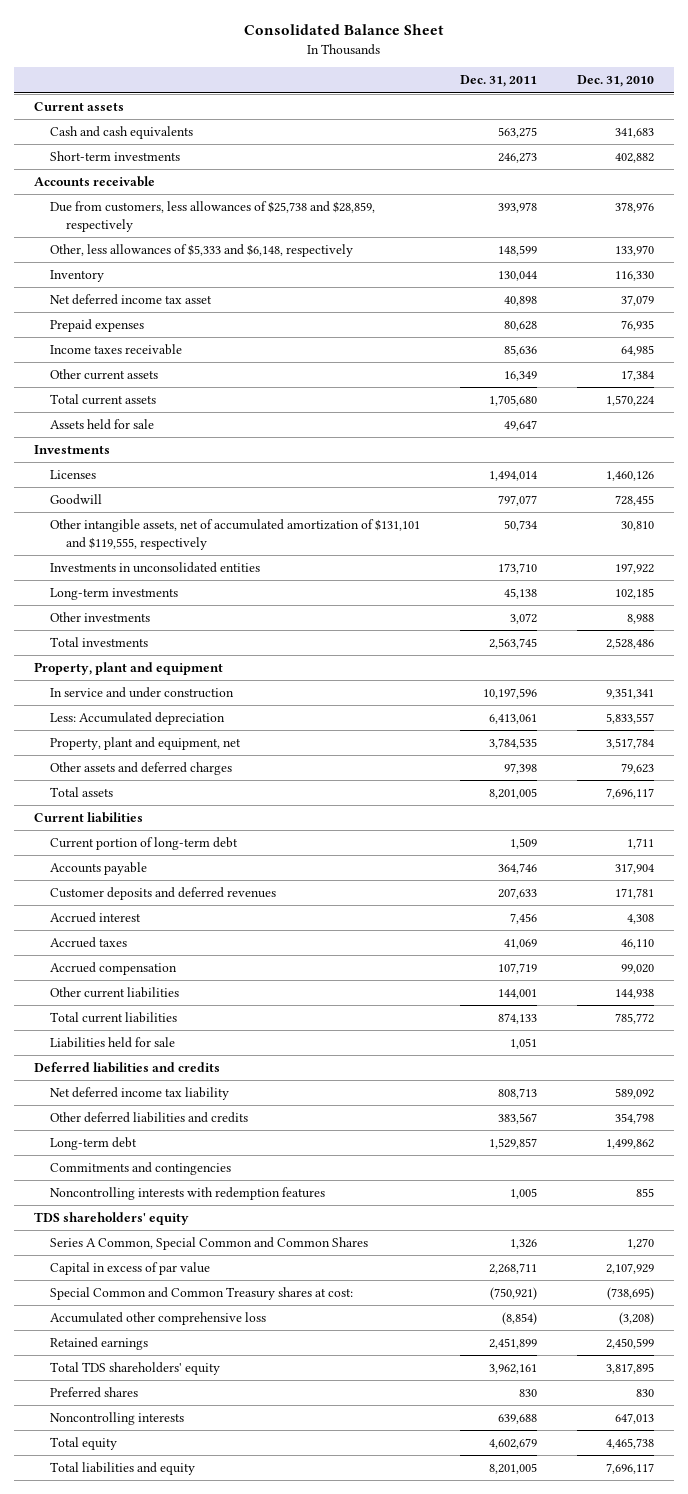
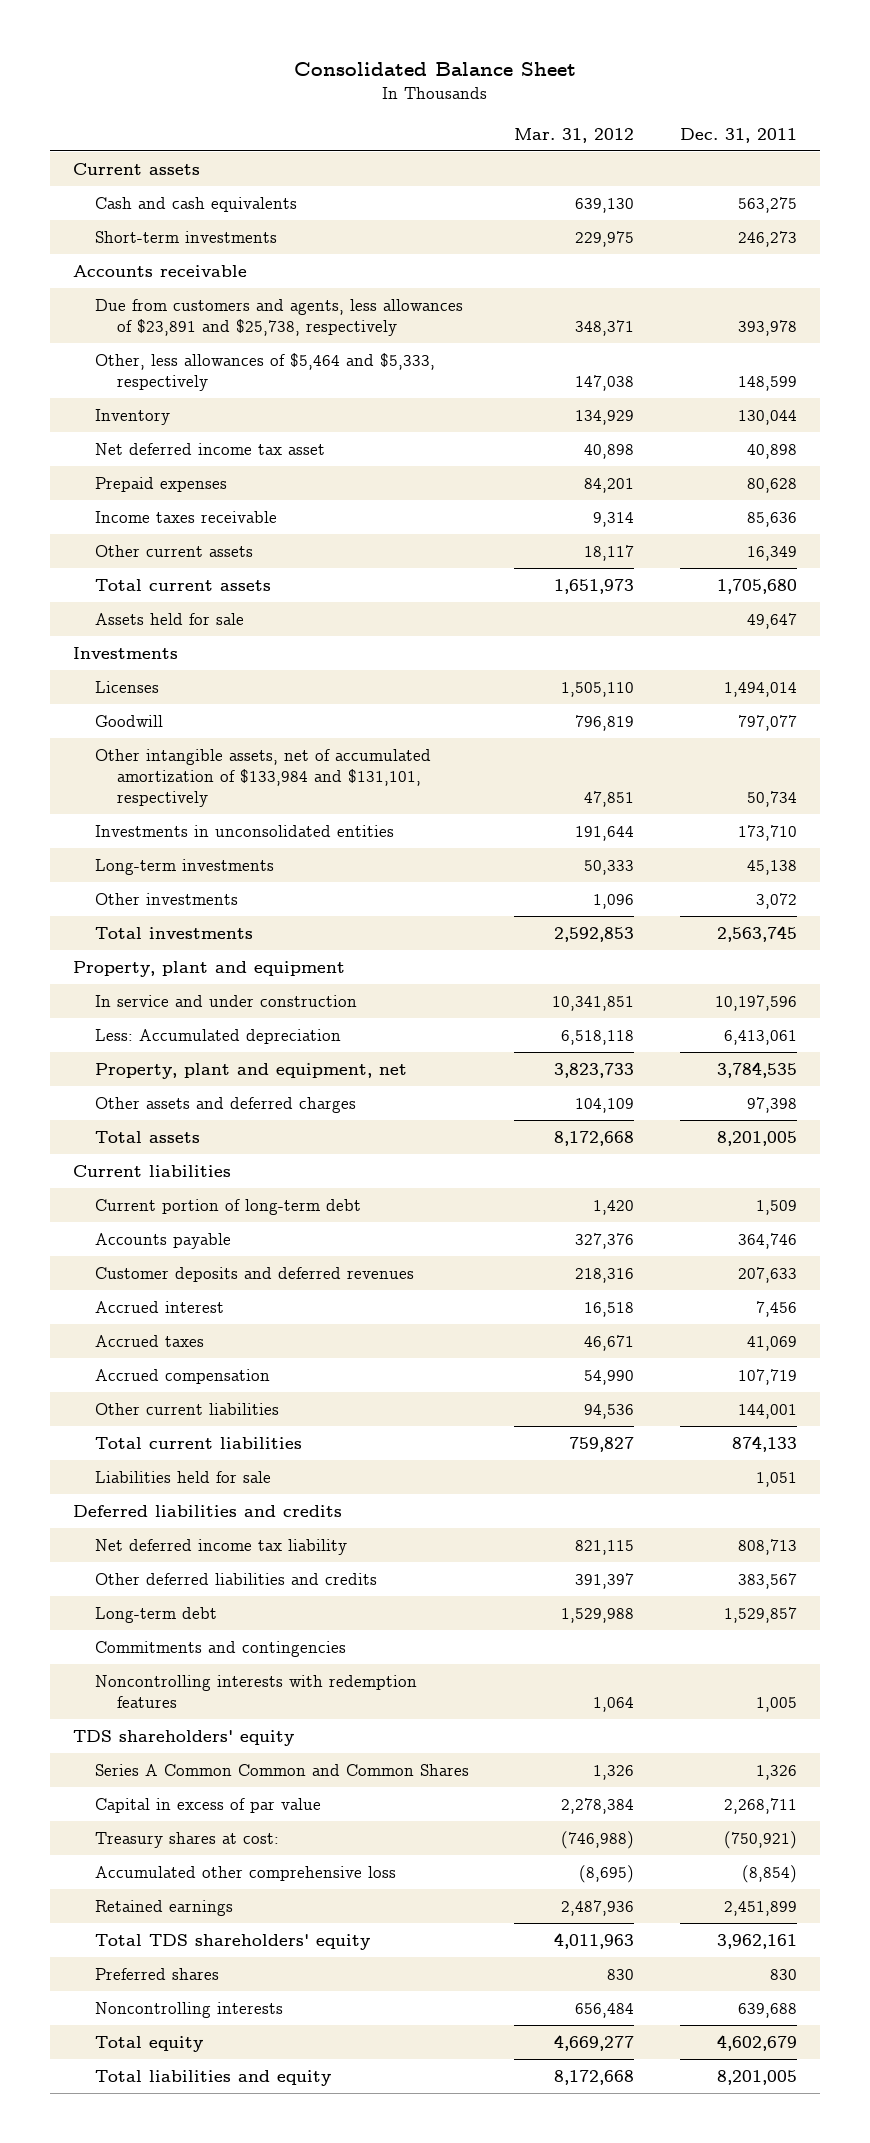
- | Dec. 31, 2011 | Dec. 31, 2010
+ | Mar. 31, 2012 | Dec. 31, 2011
- Due from customers, less allowances of $25,738 and $28,859, respectively | 393,978 | 378,976
- Other, less allowances of $5,333 and $6,148, respectively | 148,599 | 133,970
+ Due from customers and agents, less allowances of $23,891 and $25,738, respectively | 348,371 | 393,978
+ Other, less allowances of $5,464 and $5,333, respectively | 147,038 | 148,599
- Other intangible assets, net of accumulated amortization of $131,101 and $119,555, respectively | 50,734 | 30,810
+ Other intangible assets, net of accumulated amortization of $133,984 and $131,101, respectively | 47,851 | 50,734
- Series A Common, Special Common and Common Shares | 1,326 | 1,270
+ Series A Common Common and Common Shares | 1,326 | 1,326
- Special Common and Common Treasury shares at cost: | (750,921) | (738,695)
+ Treasury shares at cost: | (746,988) | (750,921)

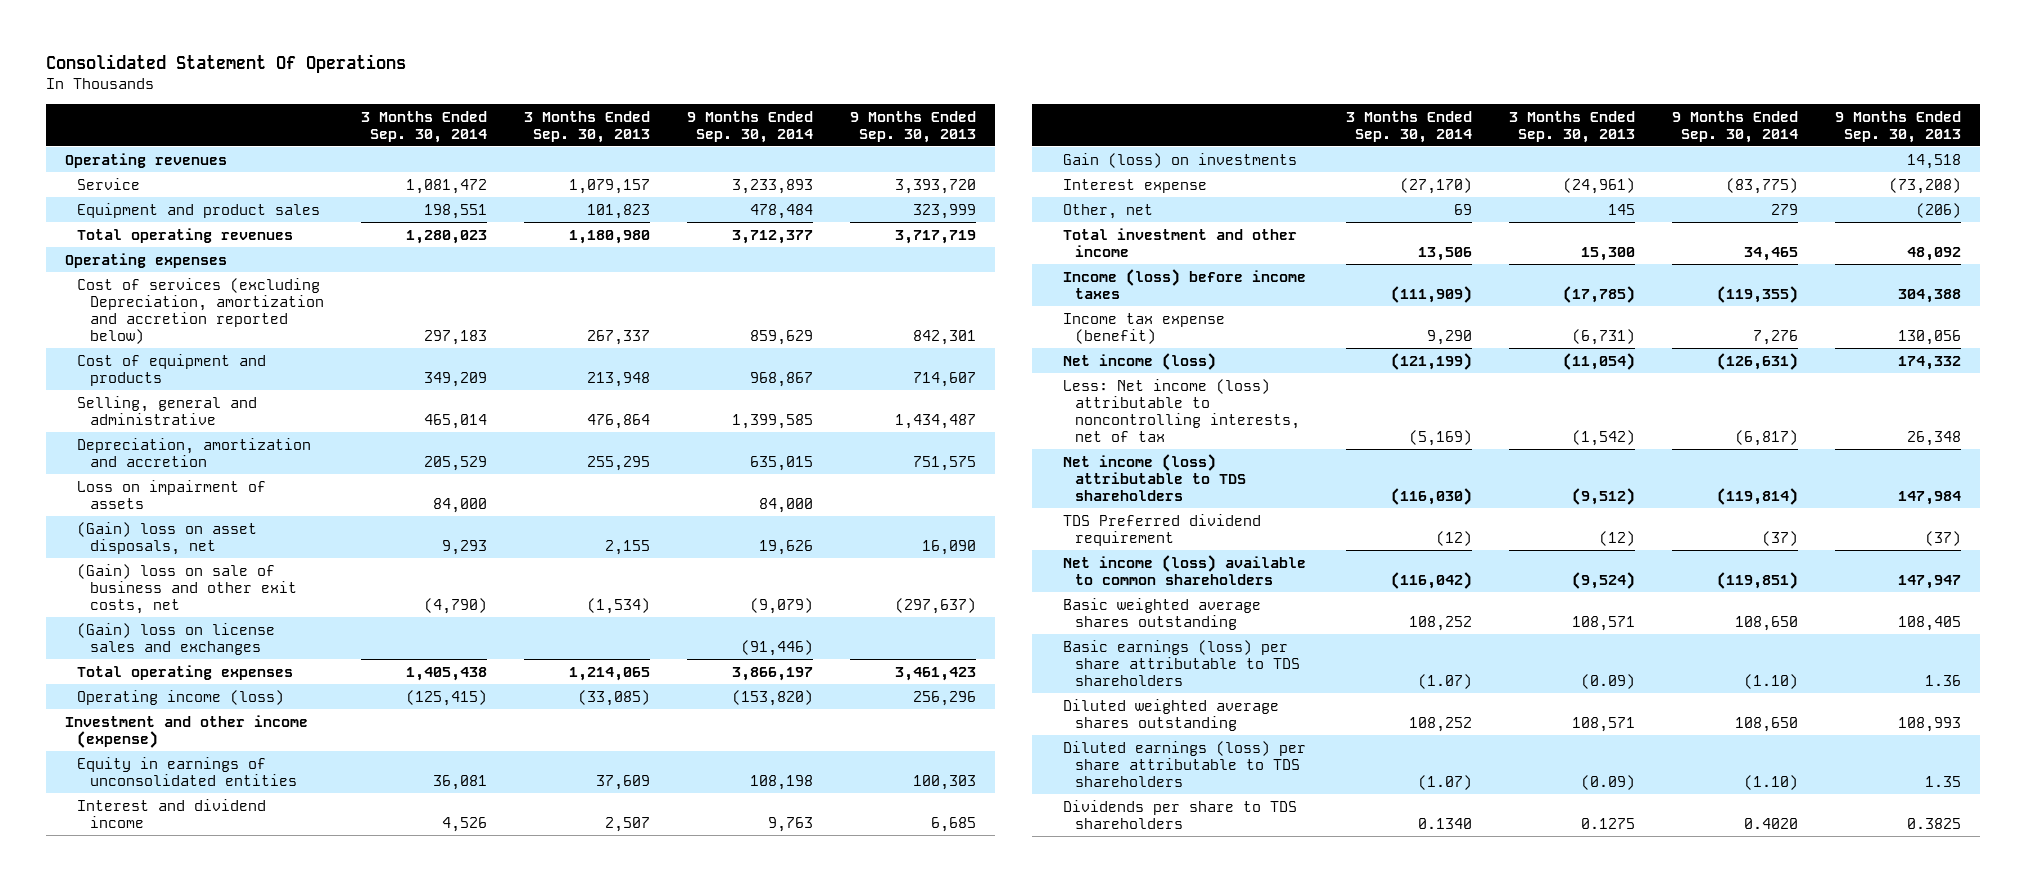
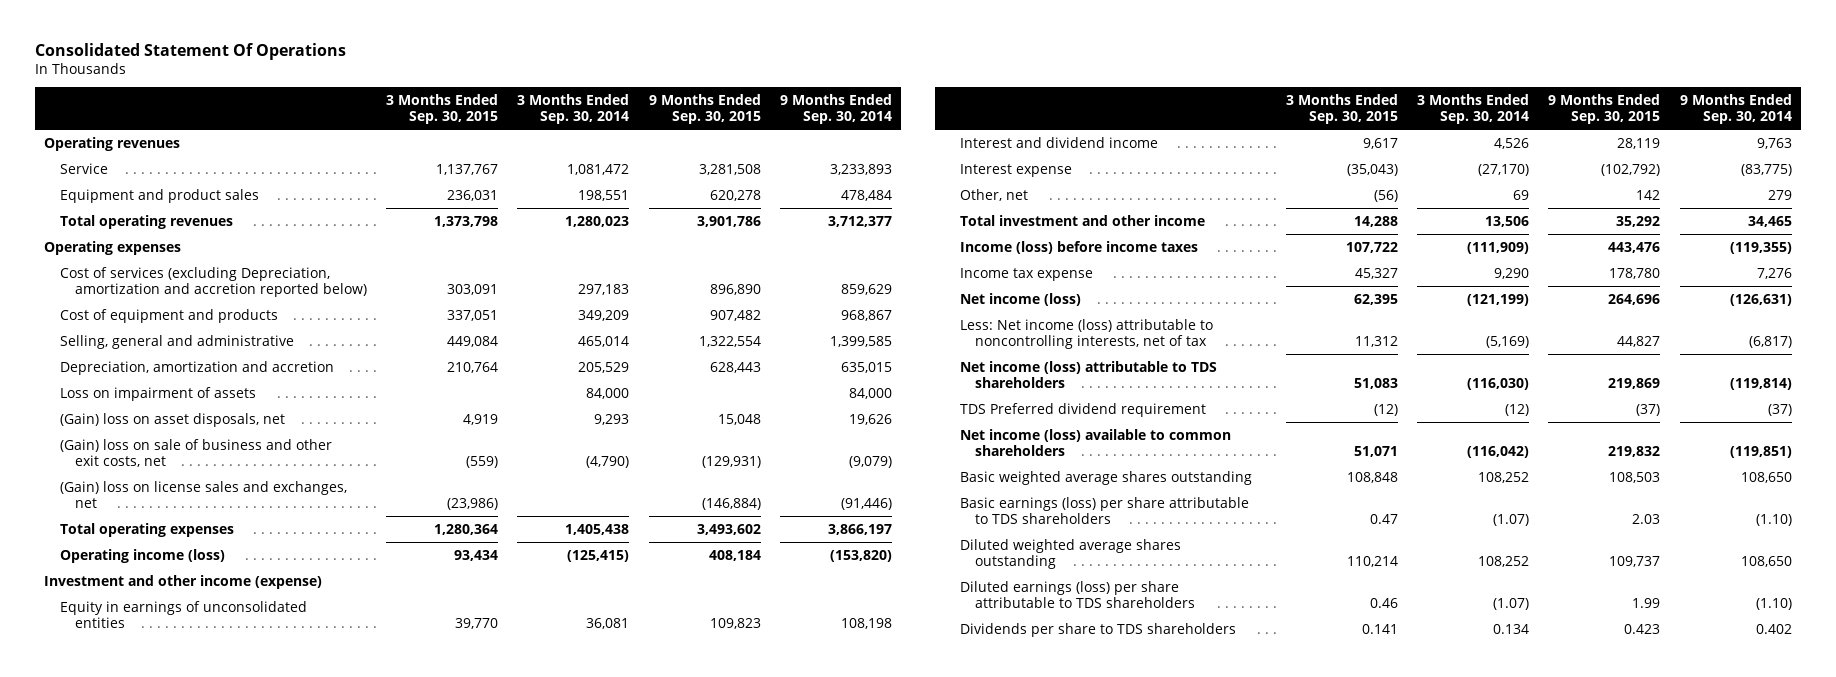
- | 3 Months Ended Sep. 30, 2014 | 3 Months Ended Sep. 30, 2013 | 9 Months Ended Sep. 30, 2014 | 9 Months Ended Sep. 30, 2013
+ | 3 Months Ended Sep. 30, 2015 | 3 Months Ended Sep. 30, 2014 | 9 Months Ended Sep. 30, 2015 | 9 Months Ended Sep. 30, 2014
- (Gain) loss on license sales and exchanges | | | (91,446) |
+ (Gain) loss on license sales and exchanges, net | (23,986) | | (146,884) | (91,446)
- Gain (loss) on investments | | | | 14,518
- Income tax expense (benefit) | 9,290 | (6,731) | 7,276 | 130,056
+ Income tax expense | 45,327 | 9,290 | 178,780 | 7,276
- Dividends per share to TDS shareholders | 0.1340 | 0.1275 | 0.4020 | 0.3825
+ Dividends per share to TDS shareholders | 0.141 | 0.134 | 0.423 | 0.402

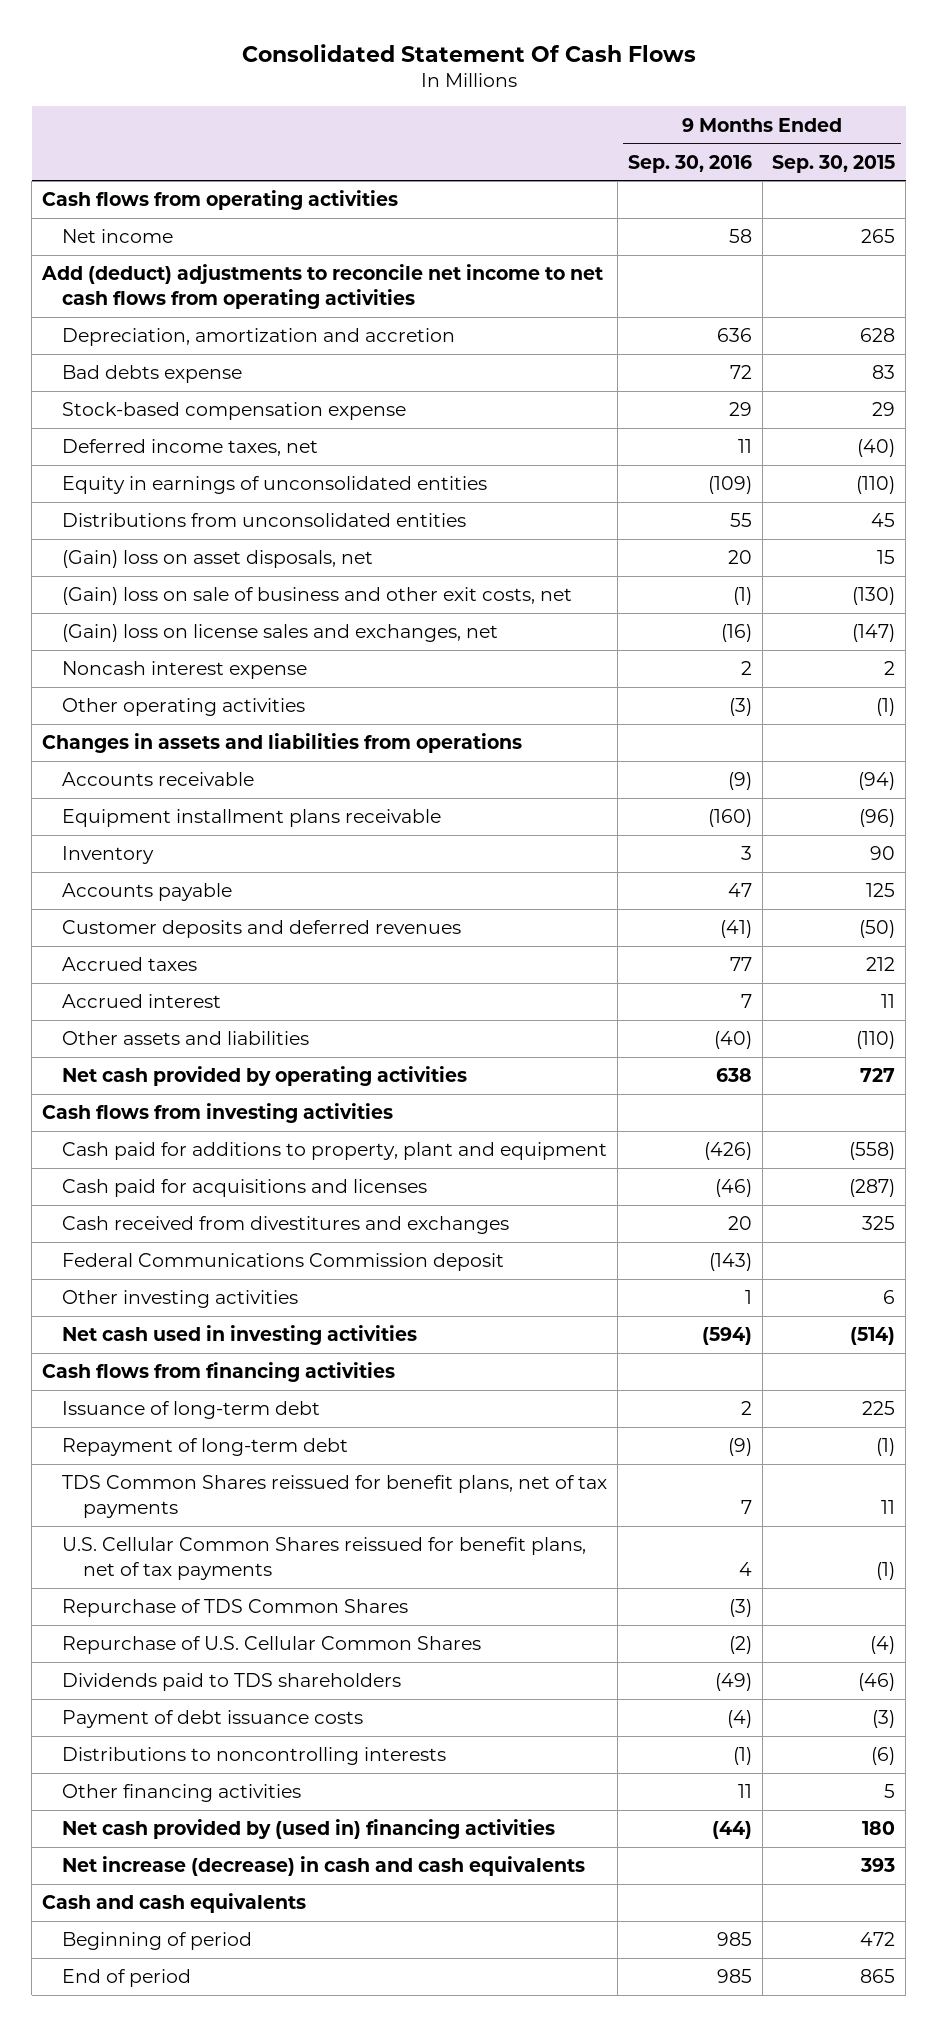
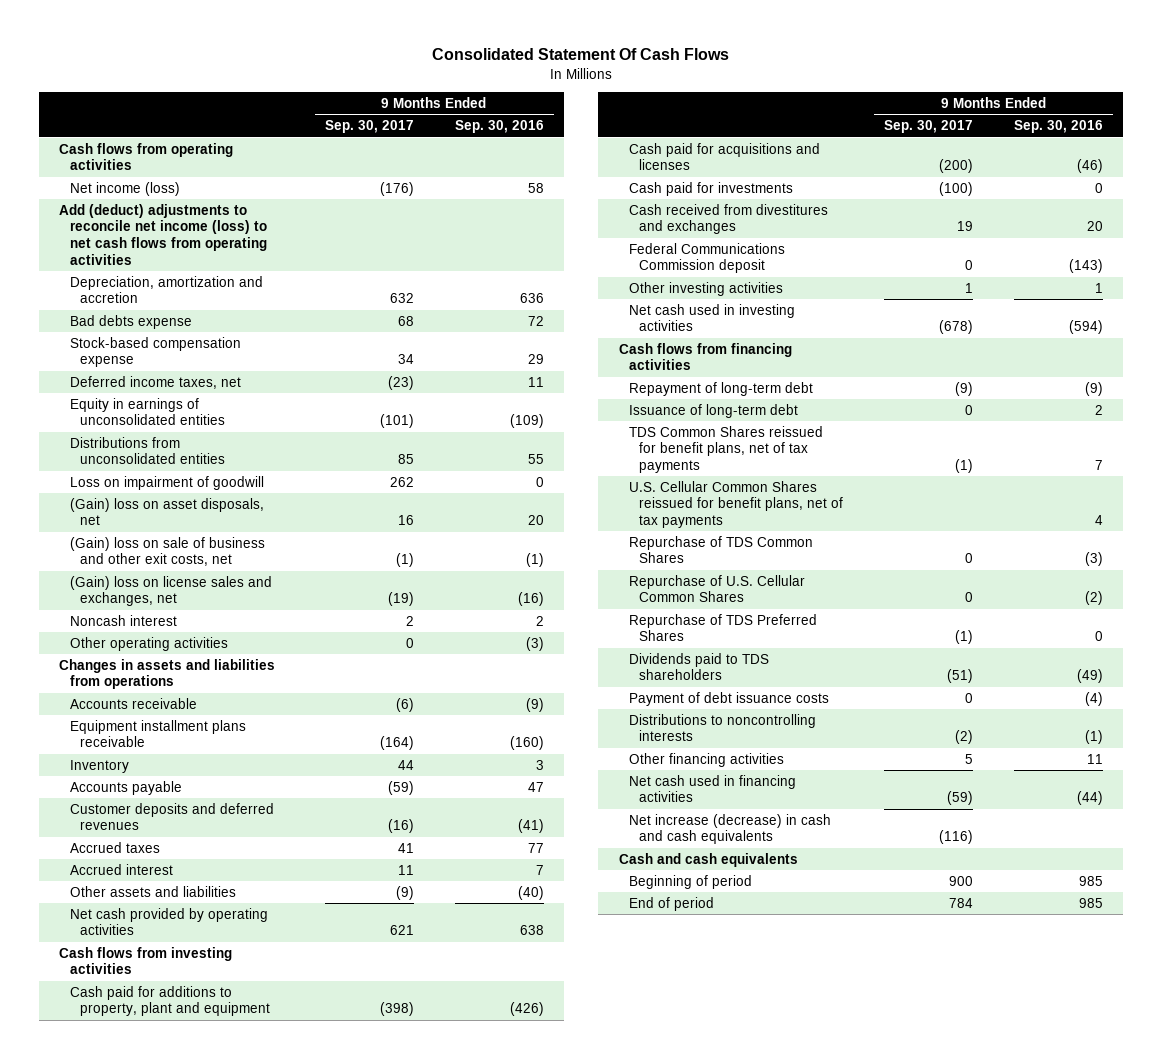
- | 9 Months Ended Sep. 30, 2016 | 9 Months Ended Sep. 30, 2015
+ | 9 Months Ended Sep. 30, 2017 | 9 Months Ended Sep. 30, 2016
- Net income | 58 | 265
- Add (deduct) adjustments to reconcile net income to net cash flows from operating activities
+ Net income (loss) | (176) | 58
+ Add (deduct) adjustments to reconcile net income (loss) to net cash flows from operating activities
+ Loss on impairment of goodwill | 262 | 0
- Noncash interest expense | 2 | 2
+ Noncash interest | 2 | 2
+ Cash paid for investments | (100) | 0
moved down: Issuance of long-term debt | 0 | 2
+ Repurchase of TDS Preferred Shares | (1) | 0
- Net cash provided by (used in) financing activities | (44) | 180
+ Net cash used in financing activities | (59) | (44)

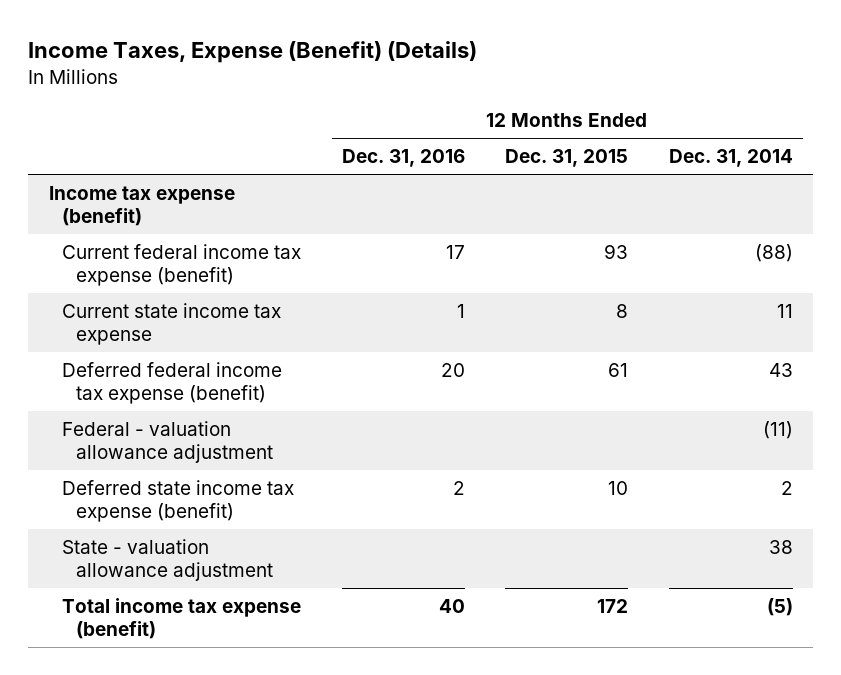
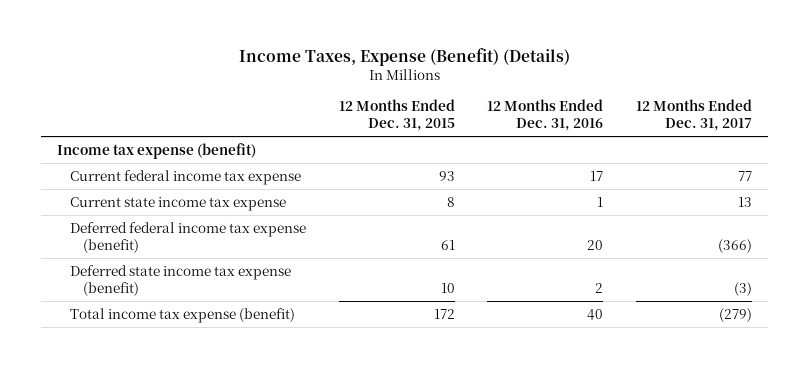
- | 12 Months Ended Dec. 31, 2016 | 12 Months Ended Dec. 31, 2015 | 12 Months Ended Dec. 31, 2014
+ | 12 Months Ended Dec. 31, 2015 | 12 Months Ended Dec. 31, 2016 | 12 Months Ended Dec. 31, 2017
- Current federal income tax expense (benefit) | 17 | 93 | (88)
+ Current federal income tax expense | 93 | 17 | 77
- Federal - valuation allowance adjustment | | | (11)
- State - valuation allowance adjustment | | | 38

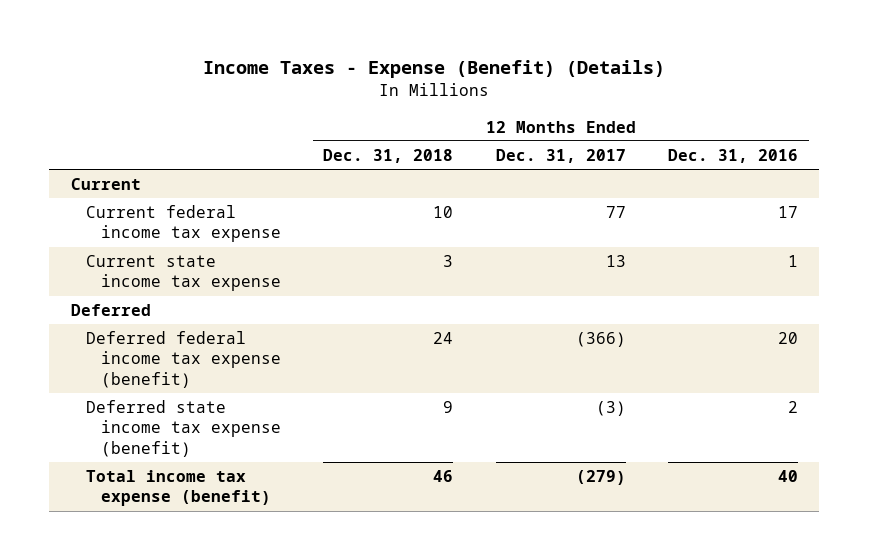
- Income Taxes, Expense (Benefit) (Details)
+ Income Taxes - Expense (Benefit) (Details)
- | 12 Months Ended Dec. 31, 2015 | 12 Months Ended Dec. 31, 2016 | 12 Months Ended Dec. 31, 2017
+ | 12 Months Ended Dec. 31, 2018 | 12 Months Ended Dec. 31, 2017 | 12 Months Ended Dec. 31, 2016
- Income tax expense (benefit)
+ Current
+ Deferred

